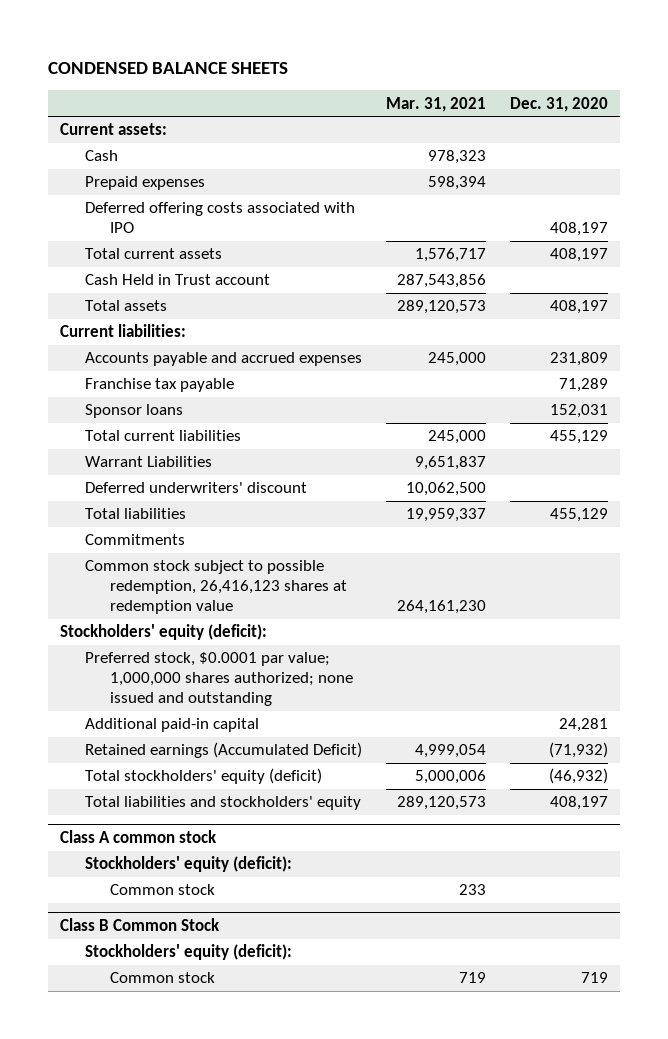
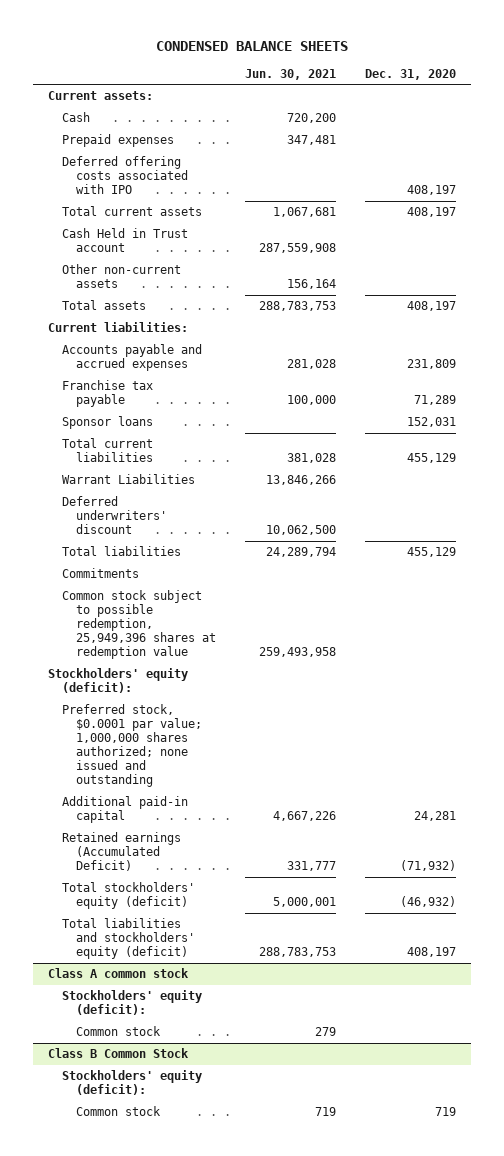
- | Mar. 31, 2021 | Dec. 31, 2020
+ | Jun. 30, 2021 | Dec. 31, 2020
+ Other non-current assets | 156,164 |
- Common stock subject to possible redemption, 26,416,123 shares at redemption value | 264,161,230 |
+ Common stock subject to possible redemption, 25,949,396 shares at redemption value | 259,493,958 |
- Total liabilities and stockholders' equity | 289,120,573 | 408,197
+ Total liabilities and stockholders' equity (deficit) | 288,783,753 | 408,197

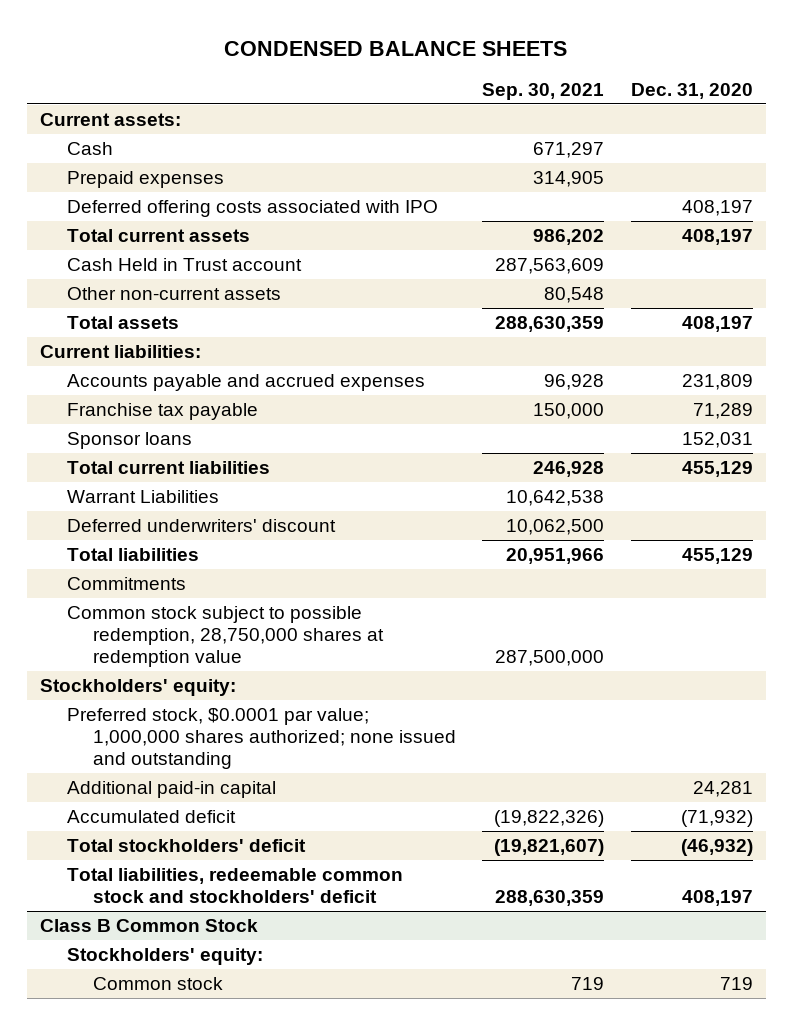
- | Jun. 30, 2021 | Dec. 31, 2020
+ | Sep. 30, 2021 | Dec. 31, 2020
- Common stock subject to possible redemption, 25,949,396 shares at redemption value | 259,493,958 |
- Stockholders' equity (deficit):
+ Common stock subject to possible redemption, 28,750,000 shares at redemption value | 287,500,000 |
+ Stockholders' equity:
- Retained earnings (Accumulated Deficit) | 331,777 | (71,932)
- Total stockholders' equity (deficit) | 5,000,001 | (46,932)
- Total liabilities and stockholders' equity (deficit) | 288,783,753 | 408,197
- Class A common stock
- Stockholders' equity (deficit):
- Common stock | 279 |
+ Accumulated deficit | (19,822,326) | (71,932)
+ Total stockholders' deficit | (19,821,607) | (46,932)
+ Total liabilities, redeemable common stock and stockholders' deficit | 288,630,359 | 408,197
@ Class B Common Stock
- Stockholders' equity (deficit):
+ Stockholders' equity:

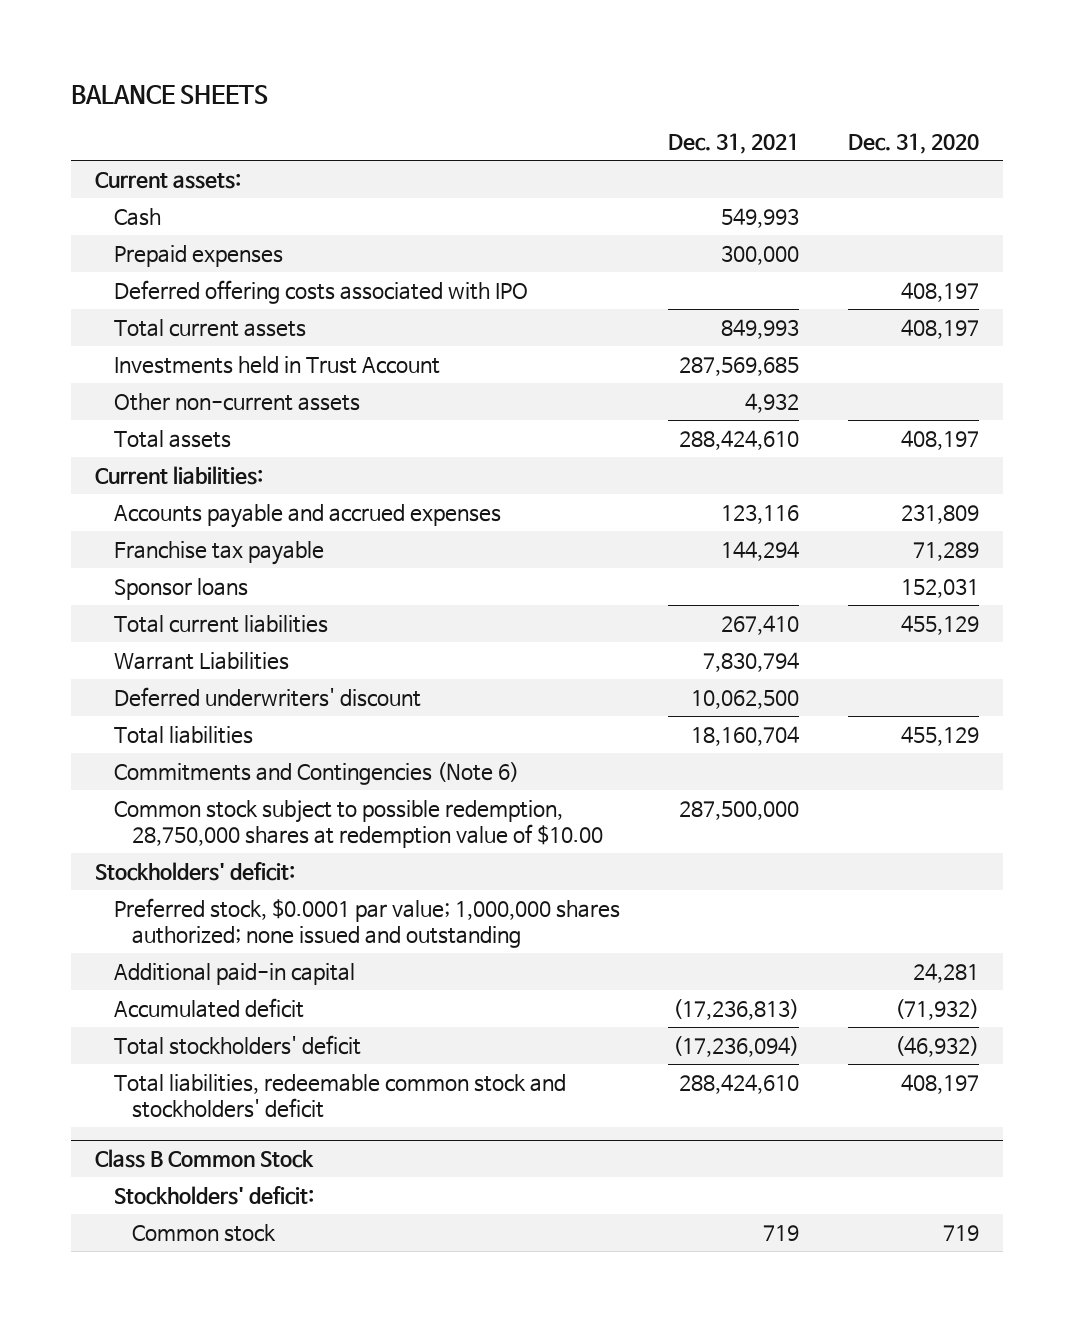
- CONDENSED BALANCE SHEETS
+ BALANCE SHEETS
- | Sep. 30, 2021 | Dec. 31, 2020
+ | Dec. 31, 2021 | Dec. 31, 2020
- Cash Held in Trust account | 287,563,609 |
+ Investments held in Trust Account | 287,569,685 |
- Commitments
- Common stock subject to possible redemption, 28,750,000 shares at redemption value | 287,500,000 |
- Stockholders' equity:
+ Commitments and Contingencies (Note 6)
+ Common stock subject to possible redemption, 28,750,000 shares at redemption value of $10.00 | 287,500,000 |
+ Stockholders' deficit:
@ Class B Common Stock
- Stockholders' equity:
+ Stockholders' deficit:

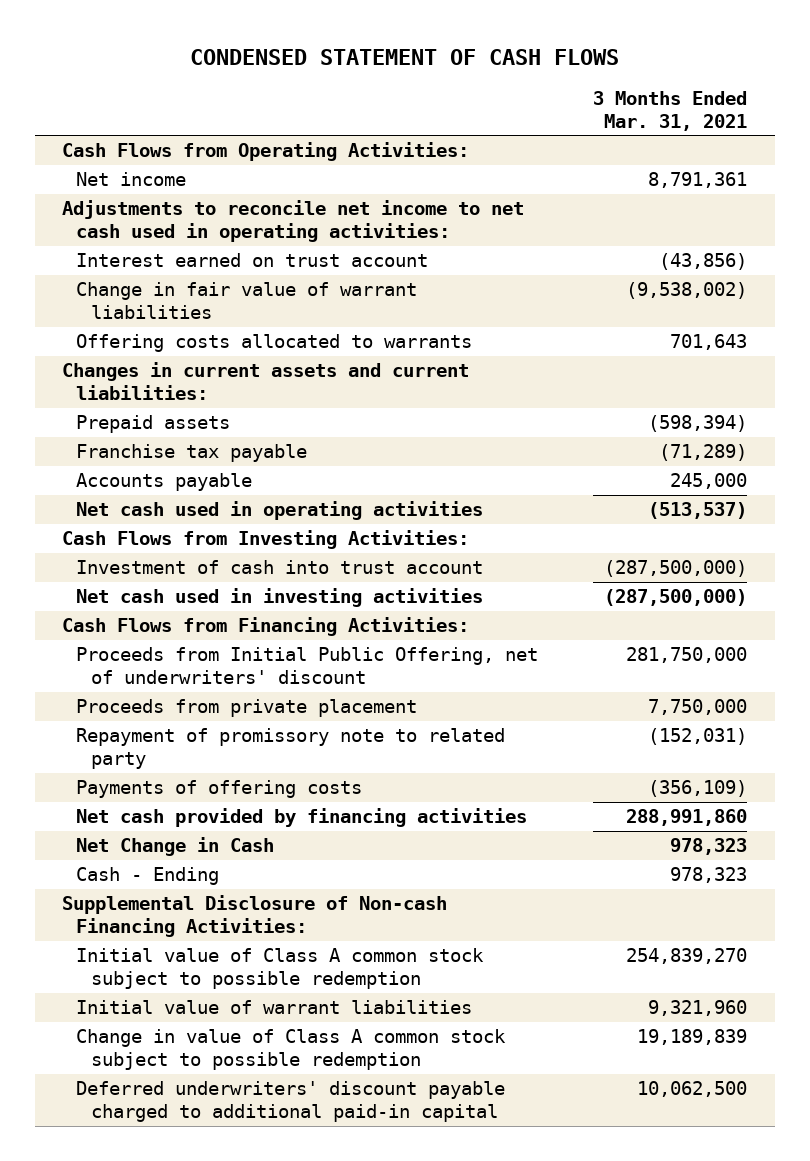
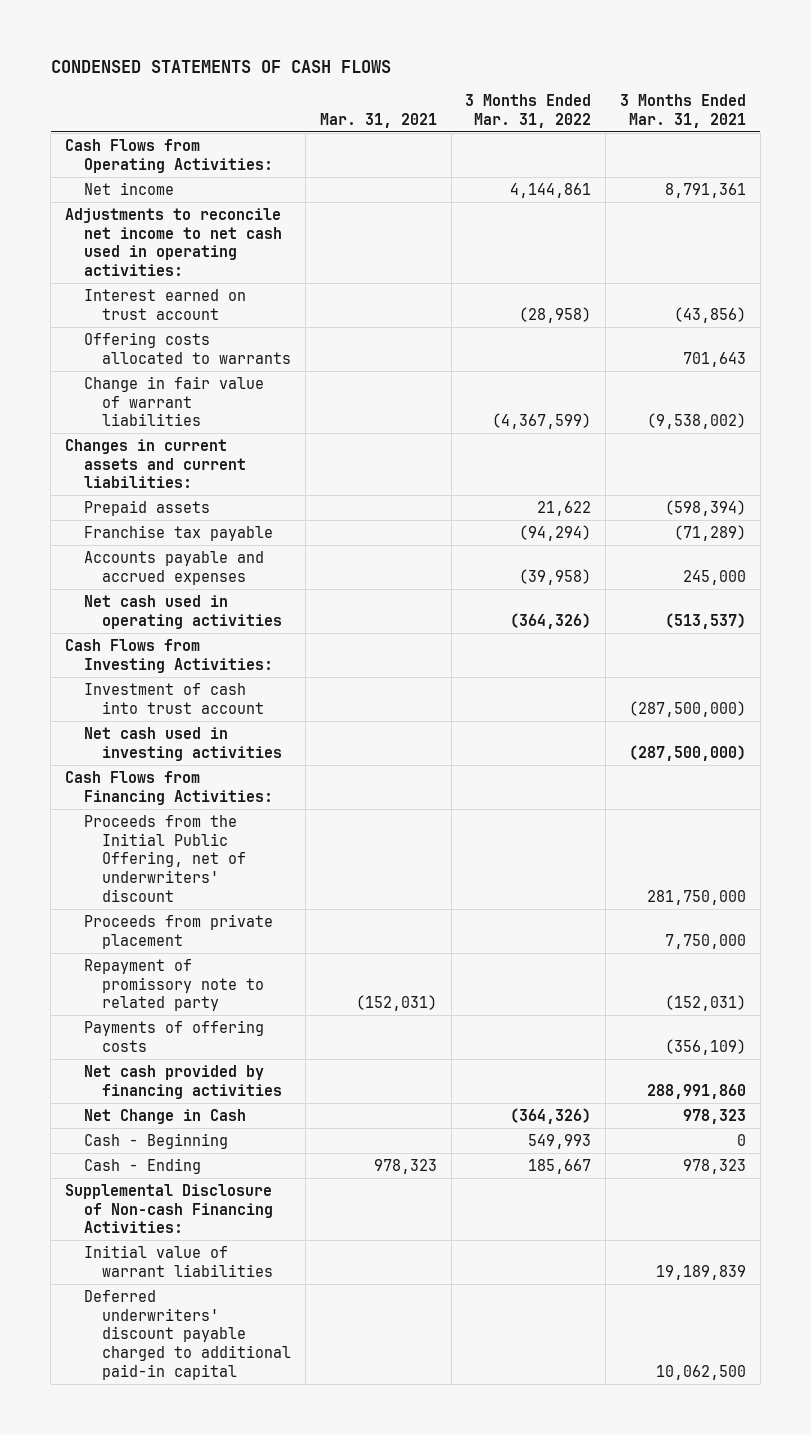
- CONDENSED STATEMENT OF CASH FLOWS
+ CONDENSED STATEMENTS OF CASH FLOWS
- | 3 Months Ended Mar. 31, 2021
+ | Mar. 31, 2021 | 3 Months Ended Mar. 31, 2022 | 3 Months Ended Mar. 31, 2021
moved down: Change in fair value of warrant liabilities | | (4,367,599) | (9,538,002)
- Accounts payable | 245,000
+ Accounts payable and accrued expenses | | (39,958) | 245,000
- Proceeds from Initial Public Offering, net of underwriters' discount | 281,750,000
+ Proceeds from the Initial Public Offering, net of underwriters' discount | | | 281,750,000
+ Cash - Beginning | | 549,993 | 0
- Initial value of Class A common stock subject to possible redemption | 254,839,270
- Initial value of warrant liabilities | 9,321,960
- Change in value of Class A common stock subject to possible redemption | 19,189,839
+ Initial value of warrant liabilities | | | 19,189,839

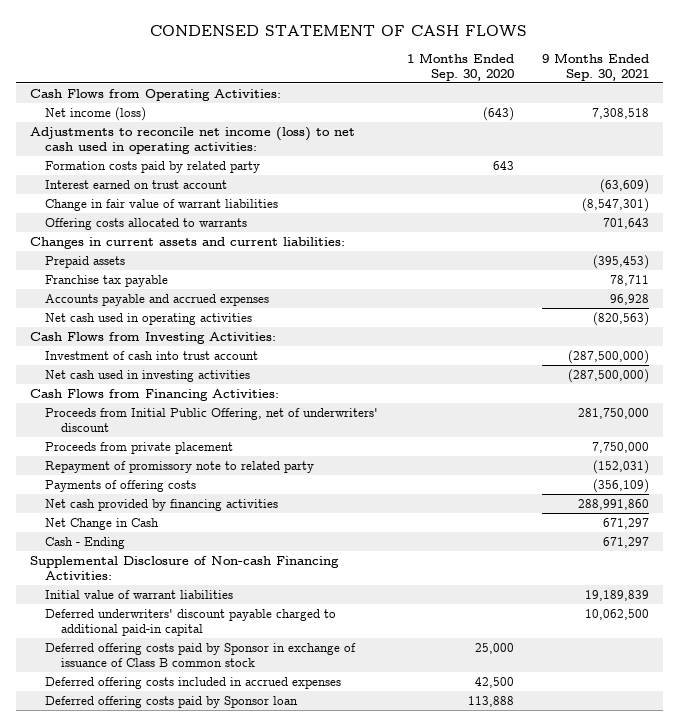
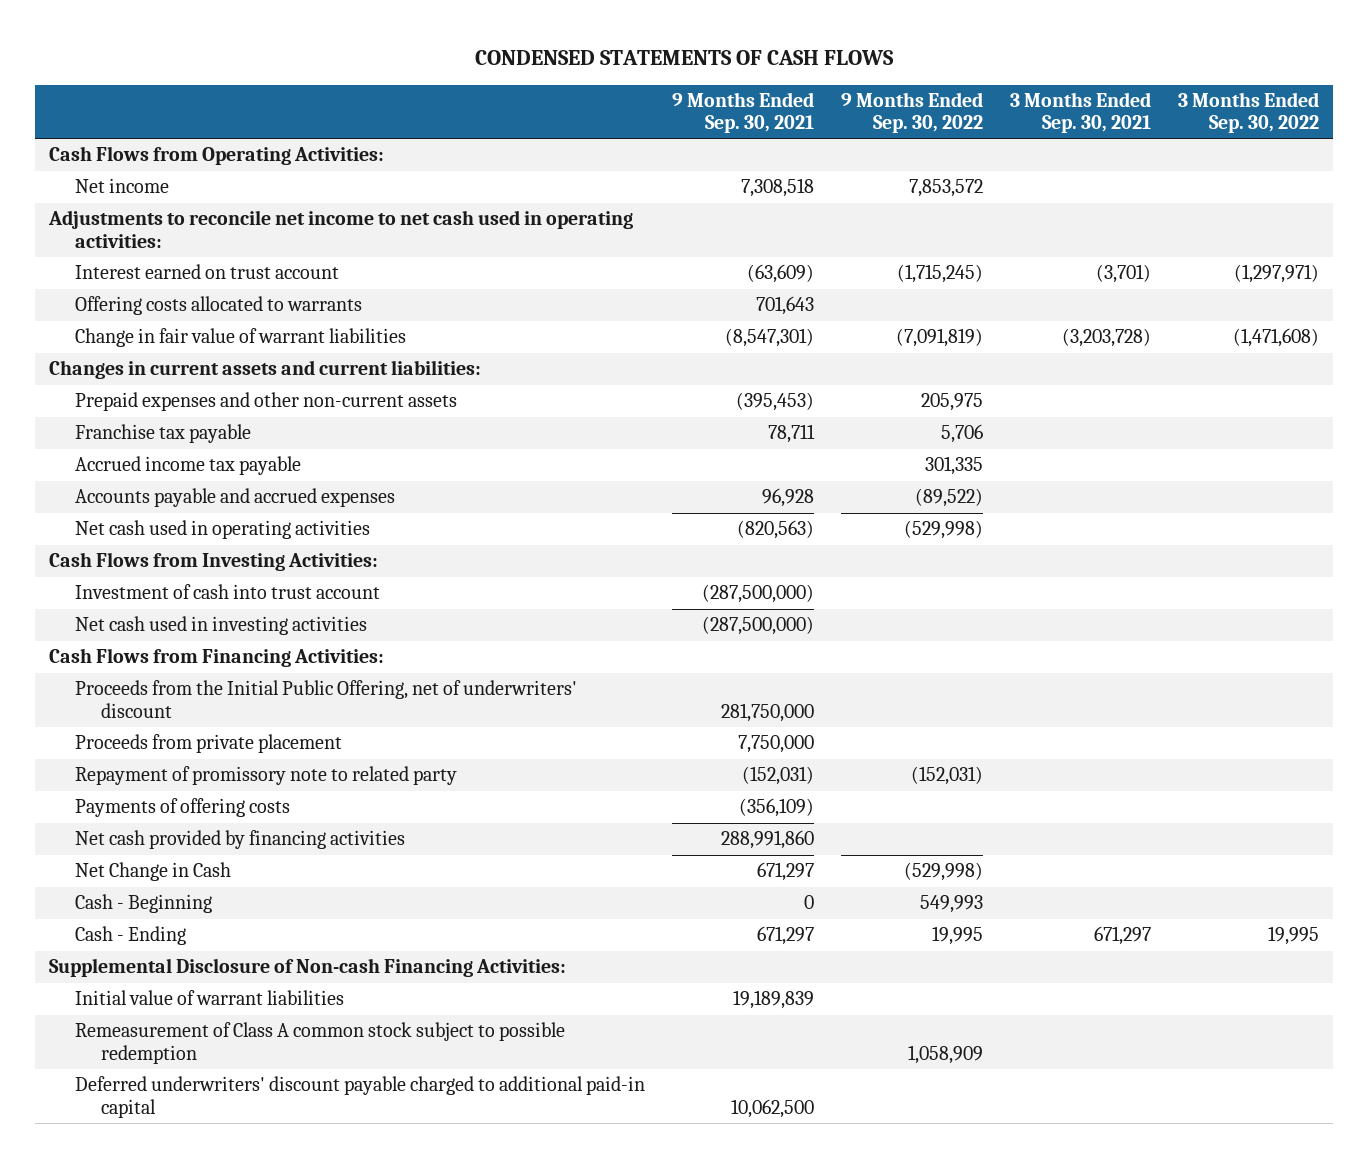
- CONDENSED STATEMENT OF CASH FLOWS
+ CONDENSED STATEMENTS OF CASH FLOWS
- | 1 Months Ended Sep. 30, 2020 | 9 Months Ended Sep. 30, 2021
+ | 9 Months Ended Sep. 30, 2021 | 9 Months Ended Sep. 30, 2022 | 3 Months Ended Sep. 30, 2021 | 3 Months Ended Sep. 30, 2022
- Net income (loss) | (643) | 7,308,518
- Adjustments to reconcile net income (loss) to net cash used in operating activities:
- Formation costs paid by related party | 643 |
+ Net income | 7,308,518 | 7,853,572 | |
+ Adjustments to reconcile net income to net cash used in operating activities:
moved down: Change in fair value of warrant liabilities | (8,547,301) | (7,091,819) | (3,203,728) | (1,471,608)
- Prepaid assets | | (395,453)
+ Prepaid expenses and other non-current assets | (395,453) | 205,975 | |
+ Accrued income tax payable | | 301,335 | |
- Proceeds from Initial Public Offering, net of underwriters' discount | | 281,750,000
+ Proceeds from the Initial Public Offering, net of underwriters' discount | 281,750,000 | | |
+ Cash - Beginning | 0 | 549,993 | |
+ Remeasurement of Class A common stock subject to possible redemption | | 1,058,909 | |
- Deferred offering costs paid by Sponsor in exchange of issuance of Class B common stock | 25,000 |
- Deferred offering costs included in accrued expenses | 42,500 |
- Deferred offering costs paid by Sponsor loan | 113,888 |

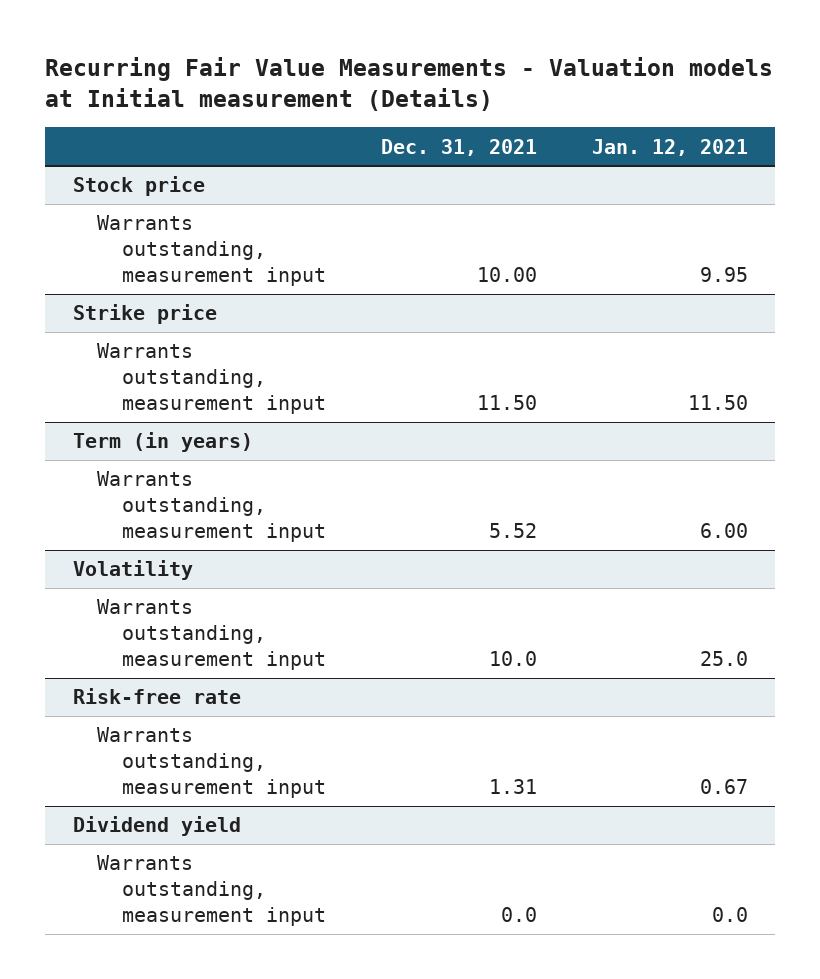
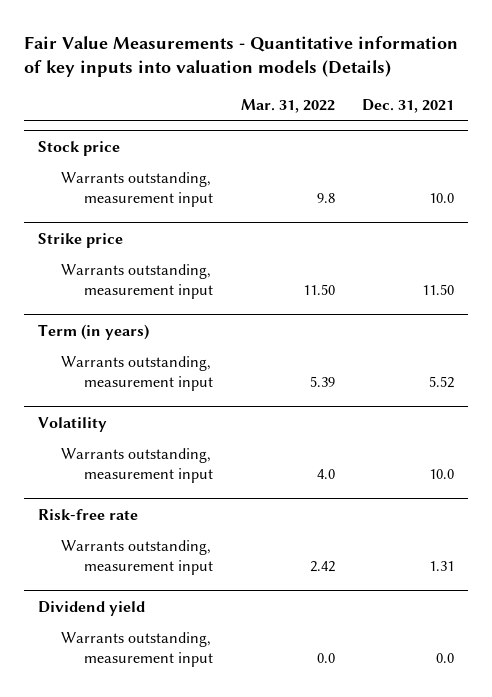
- Recurring Fair Value Measurements - Valuation models at Initial measurement (Details)
+ Fair Value Measurements - Quantitative information of key inputs into valuation models (Details)
- | Dec. 31, 2021 | Jan. 12, 2021
+ | Mar. 31, 2022 | Dec. 31, 2021
@ Stock price
- Warrants outstanding, measurement input | 10.00 | 9.95
+ Warrants outstanding, measurement input | 9.8 | 10.0

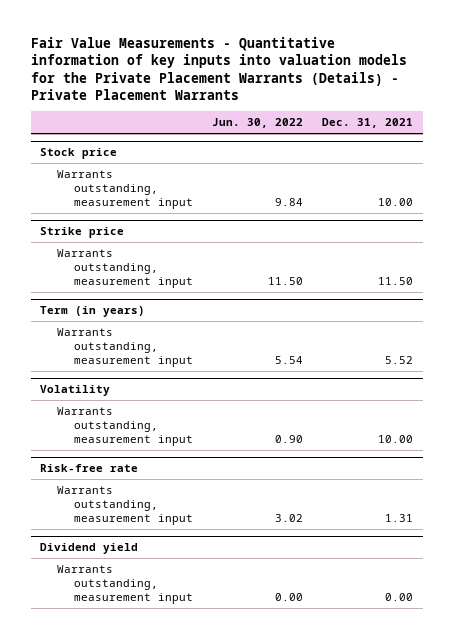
- Fair Value Measurements - Quantitative information of key inputs into valuation models (Details)
+ Fair Value Measurements - Quantitative information of key inputs into valuation models for the Private Placement Warrants (Details) - Private Placement Warrants
- | Mar. 31, 2022 | Dec. 31, 2021
+ | Jun. 30, 2022 | Dec. 31, 2021
@ Stock price
- Warrants outstanding, measurement input | 9.8 | 10.0
+ Warrants outstanding, measurement input | 9.84 | 10.00
@ Volatility
- Warrants outstanding, measurement input | 4.0 | 10.0
+ Warrants outstanding, measurement input | 0.90 | 10.00
@ Dividend yield
- Warrants outstanding, measurement input | 0.0 | 0.0
+ Warrants outstanding, measurement input | 0.00 | 0.00

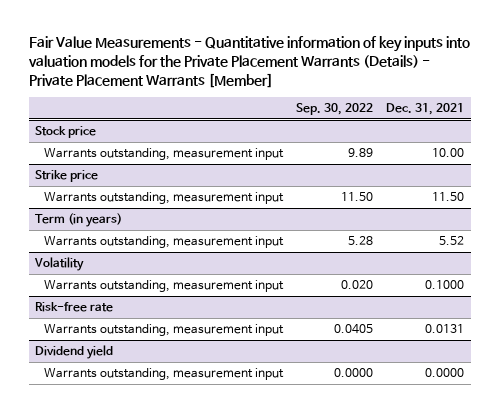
- Fair Value Measurements - Quantitative information of key inputs into valuation models for the Private Placement Warrants (Details) - Private Placement Warrants
+ Fair Value Measurements - Quantitative information of key inputs into valuation models for the Private Placement Warrants (Details) - Private Placement Warrants [Member]
- | Jun. 30, 2022 | Dec. 31, 2021
+ | Sep. 30, 2022 | Dec. 31, 2021
@ Volatility
- Warrants outstanding, measurement input | 0.90 | 10.00
+ Warrants outstanding, measurement input | 0.020 | 0.1000
@ Risk-free rate
- Warrants outstanding, measurement input | 3.02 | 1.31
+ Warrants outstanding, measurement input | 0.0405 | 0.0131
@ Dividend yield
- Warrants outstanding, measurement input | 0.00 | 0.00
+ Warrants outstanding, measurement input | 0.0000 | 0.0000

